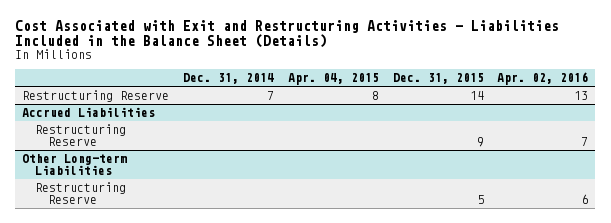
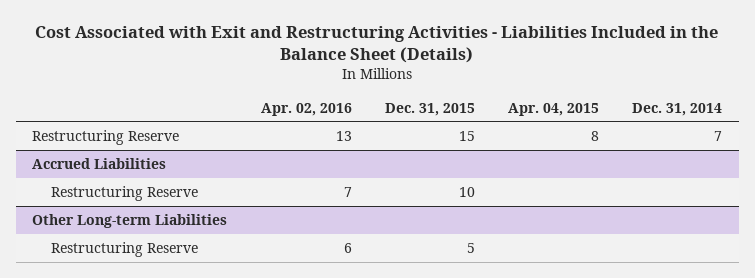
- | Dec. 31, 2014 | Apr. 04, 2015 | Dec. 31, 2015 | Apr. 02, 2016
+ | Apr. 02, 2016 | Dec. 31, 2015 | Apr. 04, 2015 | Dec. 31, 2014
- Restructuring Reserve | 7 | 8 | 14 | 13
+ Restructuring Reserve | 13 | 15 | 8 | 7
@ Accrued Liabilities
- Restructuring Reserve | | | 9 | 7
+ Restructuring Reserve | 7 | 10 | |

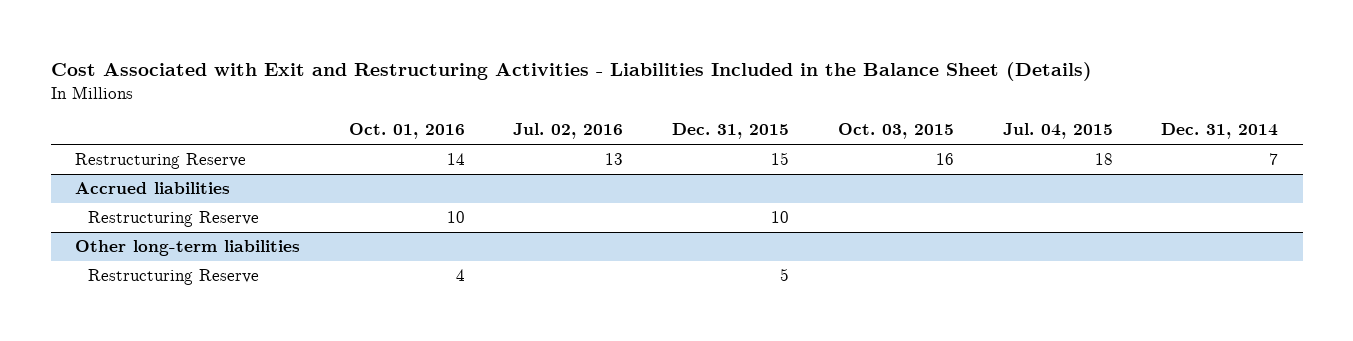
- | Apr. 02, 2016 | Dec. 31, 2015 | Apr. 04, 2015 | Dec. 31, 2014
+ | Oct. 01, 2016 | Jul. 02, 2016 | Dec. 31, 2015 | Oct. 03, 2015 | Jul. 04, 2015 | Dec. 31, 2014
- Accrued Liabilities
+ Accrued liabilities
- Other Long-term Liabilities
+ Other long-term liabilities

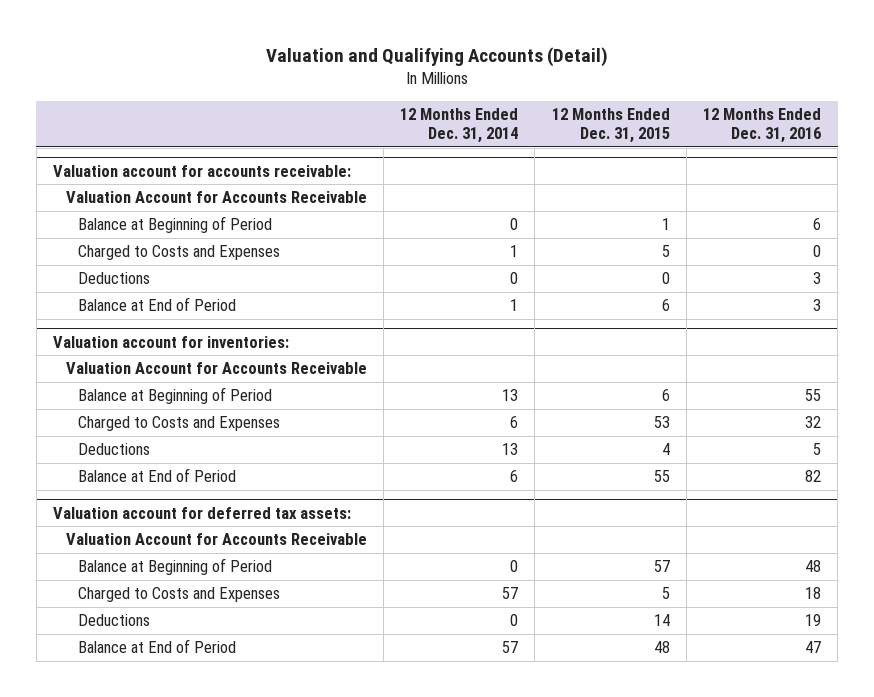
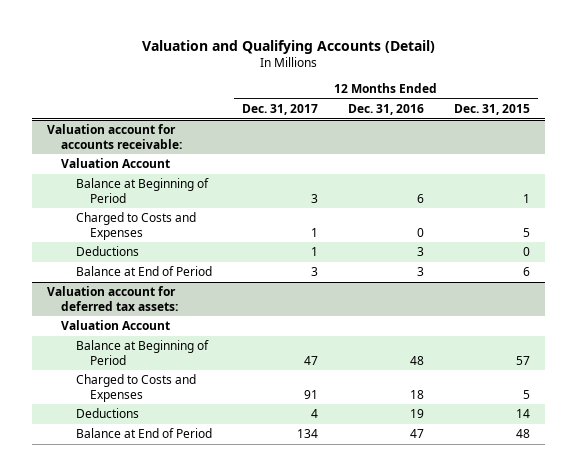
- | 12 Months Ended Dec. 31, 2014 | 12 Months Ended Dec. 31, 2015 | 12 Months Ended Dec. 31, 2016
+ | 12 Months Ended Dec. 31, 2017 | 12 Months Ended Dec. 31, 2016 | 12 Months Ended Dec. 31, 2015
@ Valuation account for accounts receivable:
- Valuation Account for Accounts Receivable
+ Valuation Account
- Valuation account for inventories:
- Valuation Account for Accounts Receivable
- Balance at Beginning of Period | 13 | 6 | 55
- Charged to Costs and Expenses | 6 | 53 | 32
- Deductions | 13 | 4 | 5
- Balance at End of Period | 6 | 55 | 82
@ Valuation account for deferred tax assets:
- Valuation Account for Accounts Receivable
+ Valuation Account

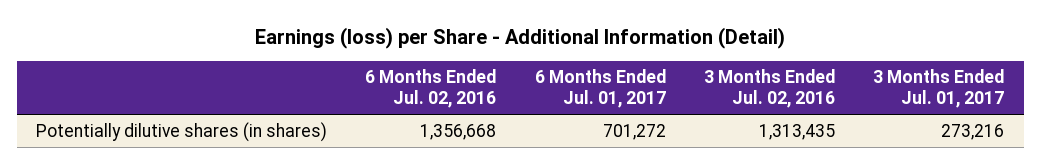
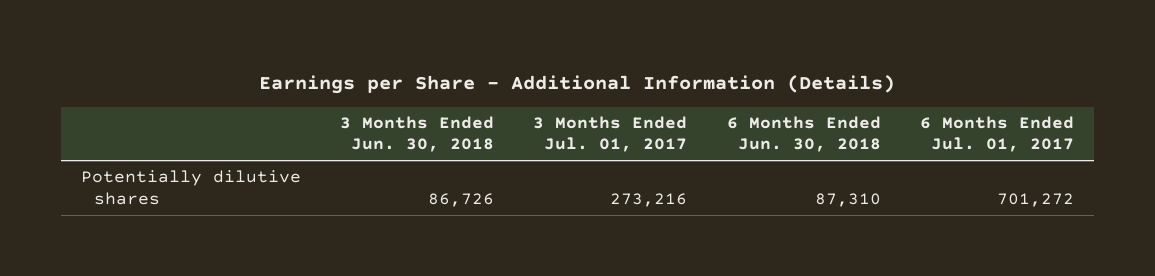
- Earnings (loss) per Share - Additional Information (Detail)
+ Earnings per Share - Additional Information (Details)
- | 6 Months Ended Jul. 02, 2016 | 6 Months Ended Jul. 01, 2017 | 3 Months Ended Jul. 02, 2016 | 3 Months Ended Jul. 01, 2017
+ | 3 Months Ended Jun. 30, 2018 | 3 Months Ended Jul. 01, 2017 | 6 Months Ended Jun. 30, 2018 | 6 Months Ended Jul. 01, 2017
- Potentially dilutive shares (in shares) | 1,356,668 | 701,272 | 1,313,435 | 273,216
+ Potentially dilutive shares | 86,726 | 273,216 | 87,310 | 701,272

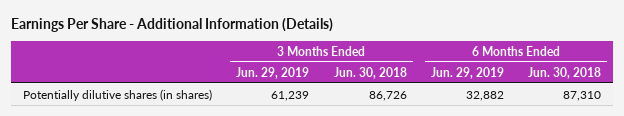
- Earnings per Share - Additional Information (Details)
+ Earnings Per Share - Additional Information (Details)
- | 3 Months Ended Jun. 30, 2018 | 3 Months Ended Jul. 01, 2017 | 6 Months Ended Jun. 30, 2018 | 6 Months Ended Jul. 01, 2017
+ | 3 Months Ended Jun. 29, 2019 | 3 Months Ended Jun. 30, 2018 | 6 Months Ended Jun. 29, 2019 | 6 Months Ended Jun. 30, 2018
- Potentially dilutive shares | 86,726 | 273,216 | 87,310 | 701,272
+ Potentially dilutive shares (in shares) | 61,239 | 86,726 | 32,882 | 87,310

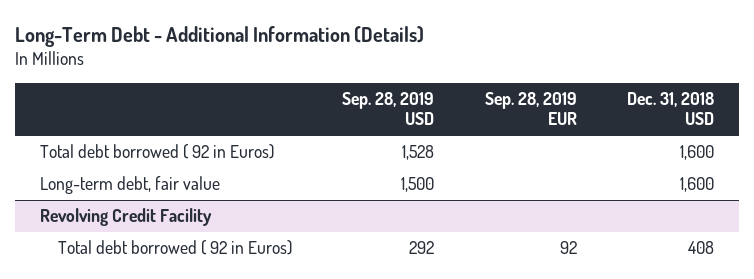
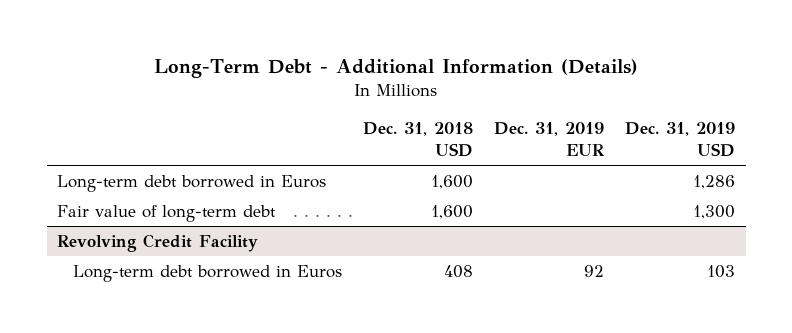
- | Sep. 28, 2019 USD | Sep. 28, 2019 EUR | Dec. 31, 2018 USD
+ | Dec. 31, 2018 USD | Dec. 31, 2019 EUR | Dec. 31, 2019 USD
- Total debt borrowed ( 92 in Euros) | 1,528 | | 1,600
- Long-term debt, fair value | 1,500 | | 1,600
+ Long-term debt borrowed in Euros | 1,600 | | 1,286
+ Fair value of long-term debt | 1,600 | | 1,300
@ Revolving Credit Facility
- Total debt borrowed ( 92 in Euros) | 292 | 92 | 408
+ Long-term debt borrowed in Euros | 408 | 92 | 103

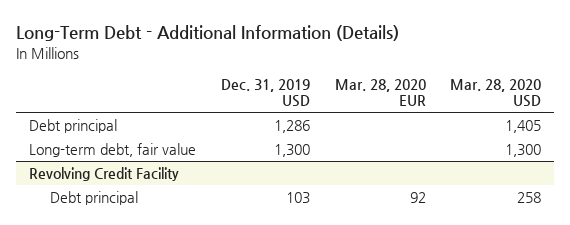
- | Dec. 31, 2018 USD | Dec. 31, 2019 EUR | Dec. 31, 2019 USD
+ | Dec. 31, 2019 USD | Mar. 28, 2020 EUR | Mar. 28, 2020 USD
- Long-term debt borrowed in Euros | 1,600 | | 1,286
- Fair value of long-term debt | 1,600 | | 1,300
+ Debt principal | 1,286 | | 1,405
+ Long-term debt, fair value | 1,300 | | 1,300
@ Revolving Credit Facility
- Long-term debt borrowed in Euros | 408 | 92 | 103
+ Debt principal | 103 | 92 | 258

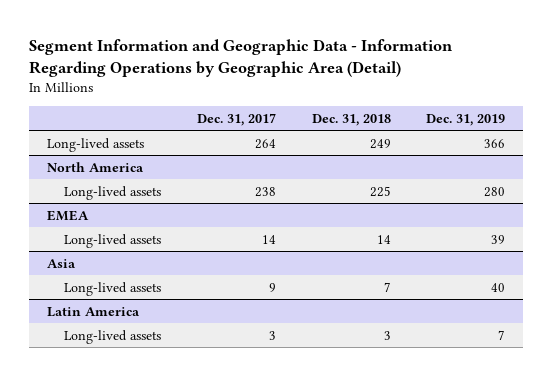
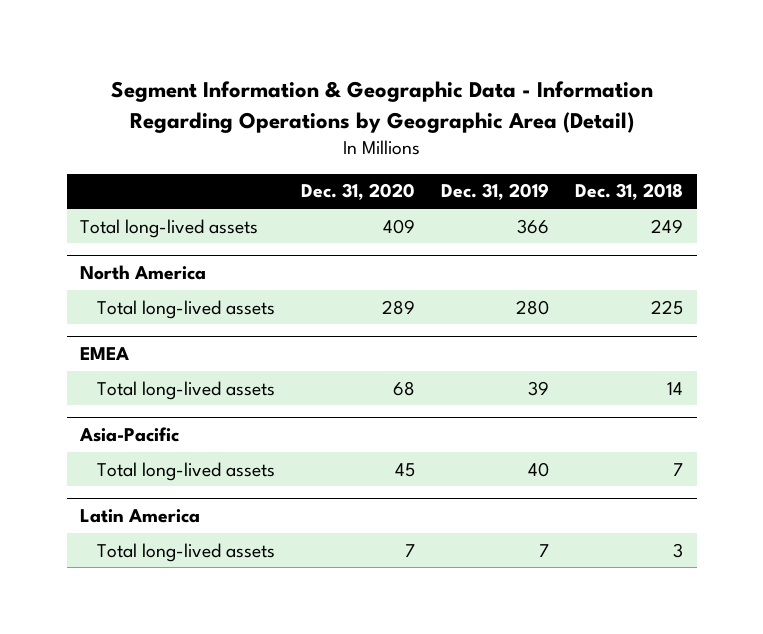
- Segment Information and Geographic Data - Information Regarding Operations by Geographic Area (Detail)
+ Segment Information & Geographic Data - Information Regarding Operations by Geographic Area (Detail)
- | Dec. 31, 2017 | Dec. 31, 2018 | Dec. 31, 2019
+ | Dec. 31, 2020 | Dec. 31, 2019 | Dec. 31, 2018
- Long-lived assets | 264 | 249 | 366
+ Total long-lived assets | 409 | 366 | 249
@ North America
- Long-lived assets | 238 | 225 | 280
+ Total long-lived assets | 289 | 280 | 225
@ EMEA
- Long-lived assets | 14 | 14 | 39
- Asia
- Long-lived assets | 9 | 7 | 40
@ EMEA
+ Total long-lived assets | 68 | 39 | 14
+ Asia-Pacific
+ Total long-lived assets | 45 | 40 | 7
@ Latin America
- Long-lived assets | 3 | 3 | 7
+ Total long-lived assets | 7 | 7 | 3

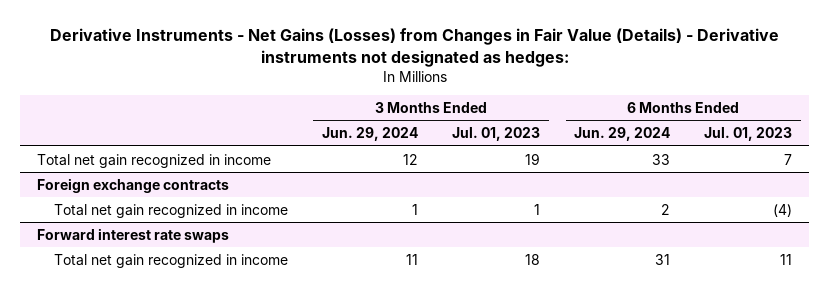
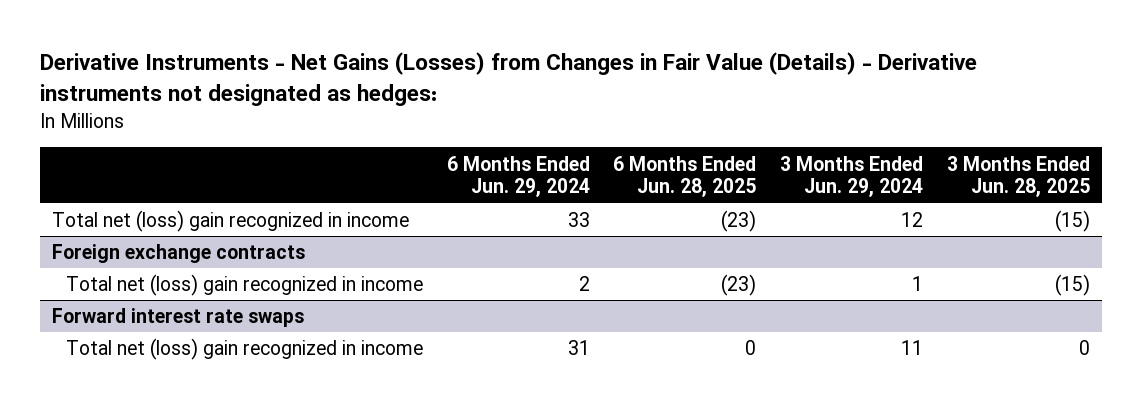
- | 3 Months Ended Jun. 29, 2024 | 3 Months Ended Jul. 01, 2023 | 6 Months Ended Jun. 29, 2024 | 6 Months Ended Jul. 01, 2023
+ | 6 Months Ended Jun. 29, 2024 | 6 Months Ended Jun. 28, 2025 | 3 Months Ended Jun. 29, 2024 | 3 Months Ended Jun. 28, 2025
- Total net gain recognized in income | 12 | 19 | 33 | 7
+ Total net (loss) gain recognized in income | 33 | (23) | 12 | (15)
@ Foreign exchange contracts
- Total net gain recognized in income | 1 | 1 | 2 | (4)
+ Total net (loss) gain recognized in income | 2 | (23) | 1 | (15)
@ Forward interest rate swaps
- Total net gain recognized in income | 11 | 18 | 31 | 11
+ Total net (loss) gain recognized in income | 31 | 0 | 11 | 0

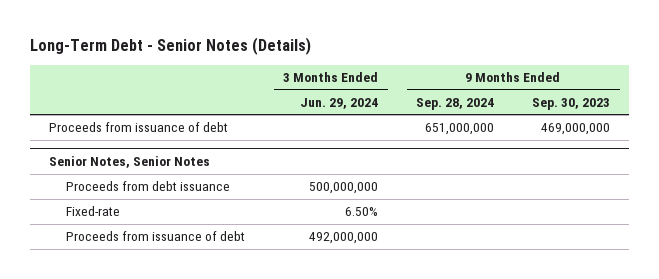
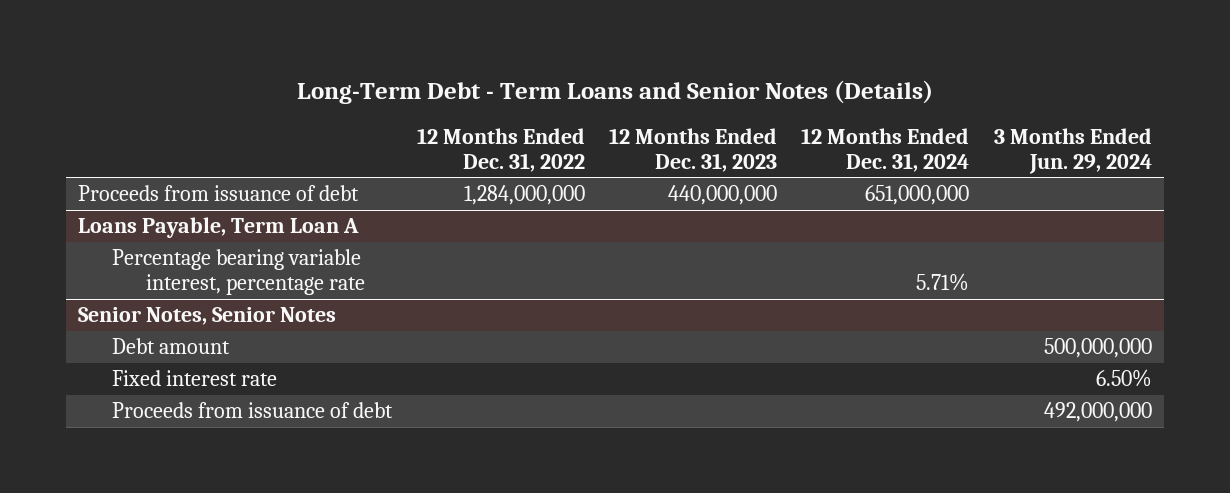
- Long-Term Debt - Senior Notes (Details)
+ Long-Term Debt - Term Loans and Senior Notes (Details)
- | 3 Months Ended Jun. 29, 2024 | 9 Months Ended Sep. 28, 2024 | 9 Months Ended Sep. 30, 2023
+ | 12 Months Ended Dec. 31, 2022 | 12 Months Ended Dec. 31, 2023 | 12 Months Ended Dec. 31, 2024 | 3 Months Ended Jun. 29, 2024
+ Loans Payable, Term Loan A
+ Percentage bearing variable interest, percentage rate | | | 5.71% |
@ Senior Notes, Senior Notes
- Proceeds from debt issuance | 500,000,000 | |
- Fixed-rate | 6.50% | |
+ Debt amount | | | | 500,000,000
+ Fixed interest rate | | | | 6.50%

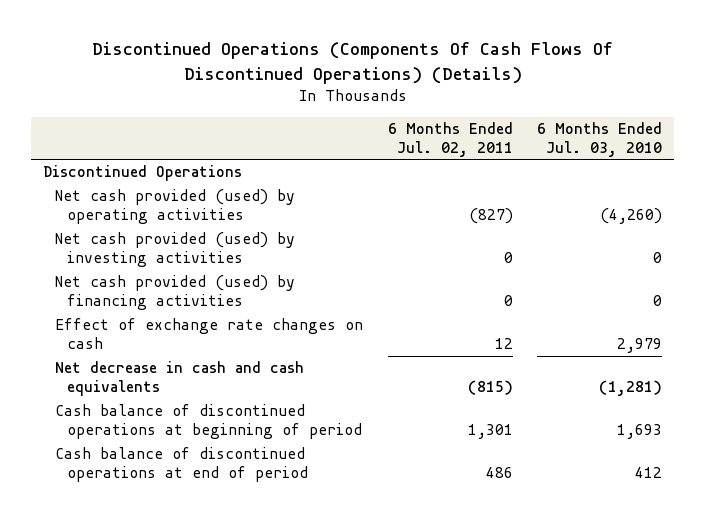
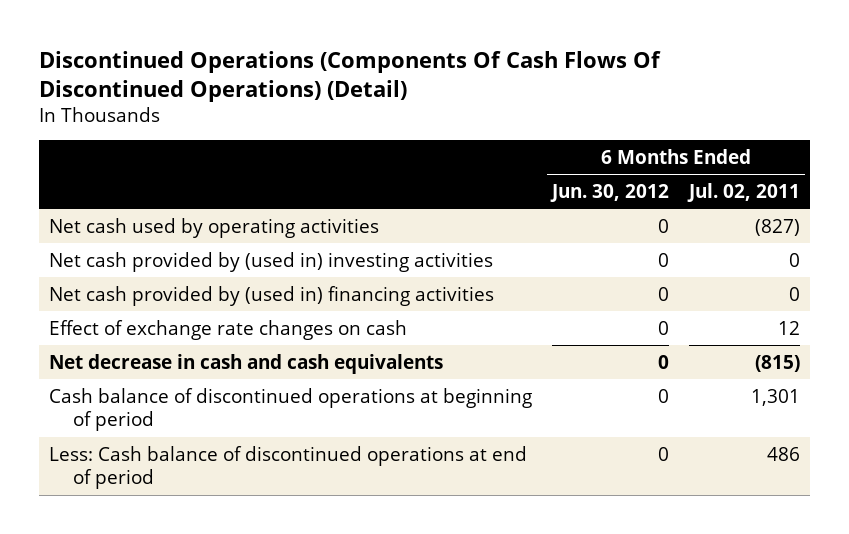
- Discontinued Operations (Components Of Cash Flows Of Discontinued Operations) (Details)
+ Discontinued Operations (Components Of Cash Flows Of Discontinued Operations) (Detail)
- | 6 Months Ended Jul. 02, 2011 | 6 Months Ended Jul. 03, 2010
+ | 6 Months Ended Jun. 30, 2012 | 6 Months Ended Jul. 02, 2011
- Discontinued Operations
- Net cash provided (used) by operating activities | (827) | (4,260)
- Net cash provided (used) by investing activities | 0 | 0
- Net cash provided (used) by financing activities | 0 | 0
+ Net cash used by operating activities | 0 | (827)
+ Net cash provided by (used in) investing activities | 0 | 0
+ Net cash provided by (used in) financing activities | 0 | 0
- Cash balance of discontinued operations at end of period | 486 | 412
+ Less: Cash balance of discontinued operations at end of period | 0 | 486

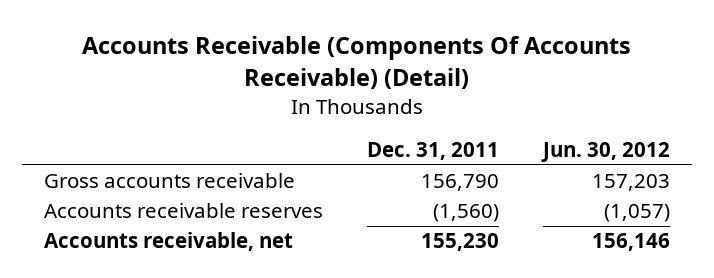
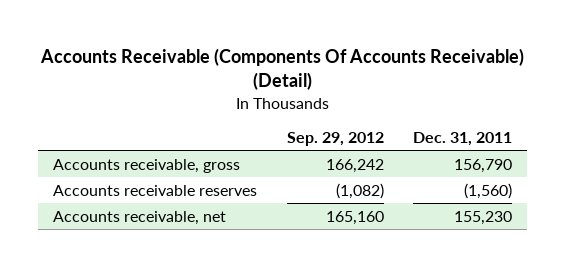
- | Dec. 31, 2011 | Jun. 30, 2012
+ | Sep. 29, 2012 | Dec. 31, 2011
- Gross accounts receivable | 156,790 | 157,203
+ Accounts receivable, gross | 166,242 | 156,790

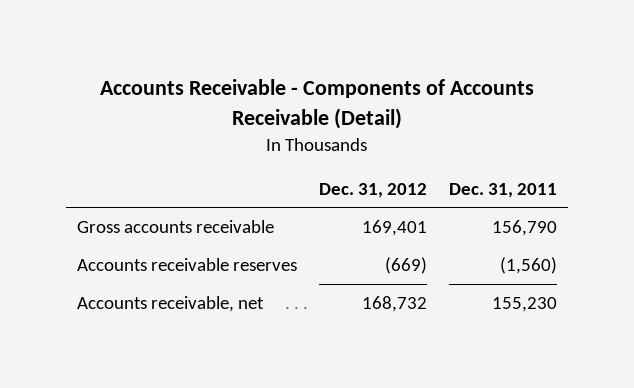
- Accounts Receivable (Components Of Accounts Receivable) (Detail)
+ Accounts Receivable - Components of Accounts Receivable (Detail)
- | Sep. 29, 2012 | Dec. 31, 2011
+ | Dec. 31, 2012 | Dec. 31, 2011
- Accounts receivable, gross | 166,242 | 156,790
+ Gross accounts receivable | 169,401 | 156,790

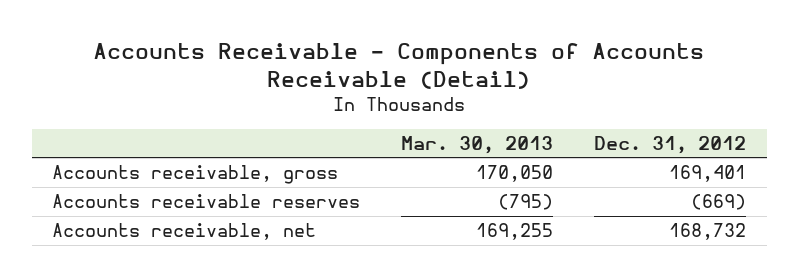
- | Dec. 31, 2012 | Dec. 31, 2011
+ | Mar. 30, 2013 | Dec. 31, 2012
- Gross accounts receivable | 169,401 | 156,790
+ Accounts receivable, gross | 170,050 | 169,401

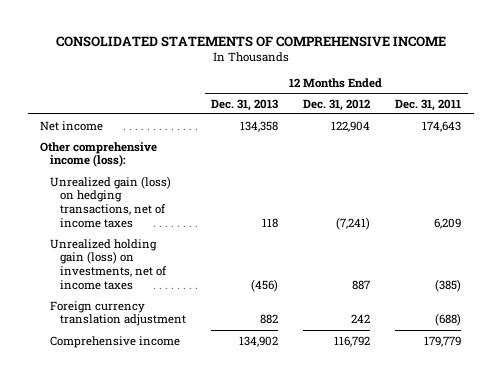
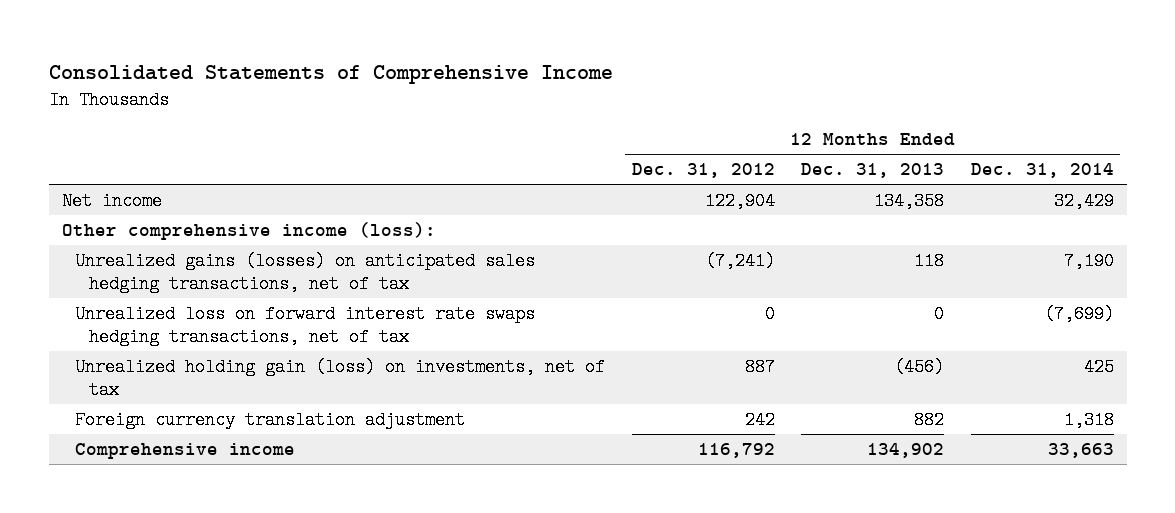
- CONSOLIDATED STATEMENTS OF COMPREHENSIVE INCOME
+ Consolidated Statements of Comprehensive Income
- | 12 Months Ended Dec. 31, 2013 | 12 Months Ended Dec. 31, 2012 | 12 Months Ended Dec. 31, 2011
+ | 12 Months Ended Dec. 31, 2012 | 12 Months Ended Dec. 31, 2013 | 12 Months Ended Dec. 31, 2014
- Unrealized gain (loss) on hedging transactions, net of income taxes | 118 | (7,241) | 6,209
- Unrealized holding gain (loss) on investments, net of income taxes | (456) | 887 | (385)
+ Unrealized gains (losses) on anticipated sales hedging transactions, net of tax | (7,241) | 118 | 7,190
+ Unrealized loss on forward interest rate swaps hedging transactions, net of tax | 0 | 0 | (7,699)
+ Unrealized holding gain (loss) on investments, net of tax | 887 | (456) | 425

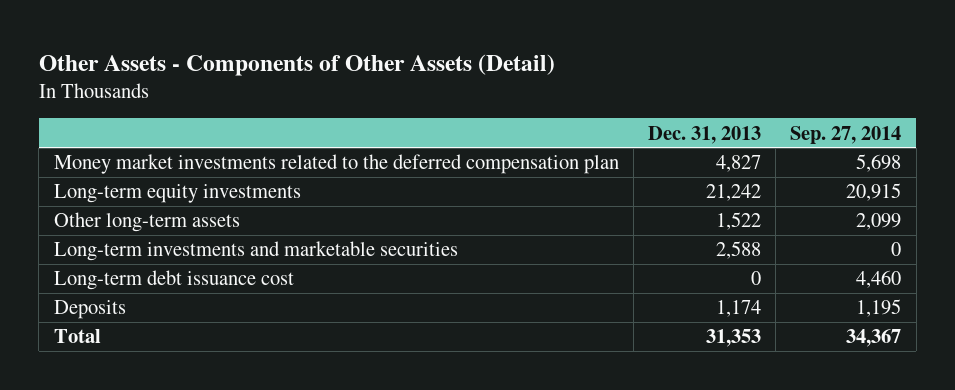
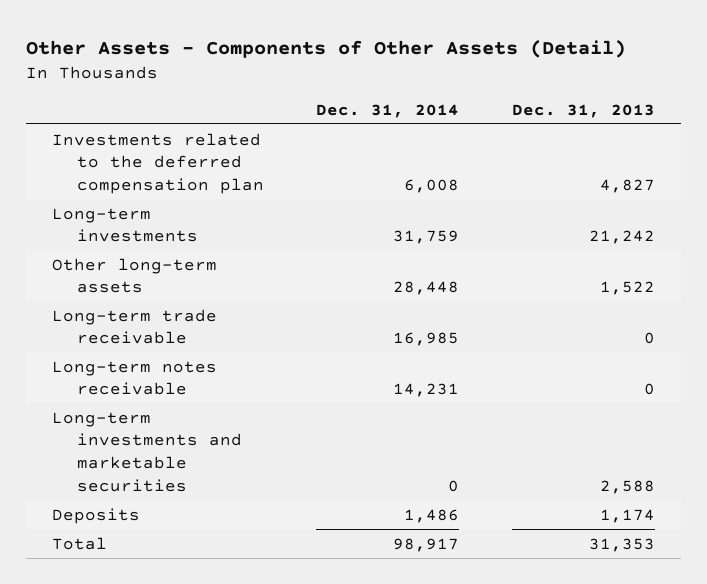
- | Dec. 31, 2013 | Sep. 27, 2014
+ | Dec. 31, 2014 | Dec. 31, 2013
- Money market investments related to the deferred compensation plan | 4,827 | 5,698
- Long-term equity investments | 21,242 | 20,915
+ Investments related to the deferred compensation plan | 6,008 | 4,827
+ Long-term investments | 31,759 | 21,242
+ Long-term trade receivable | 16,985 | 0
+ Long-term notes receivable | 14,231 | 0
- Long-term debt issuance cost | 0 | 4,460

